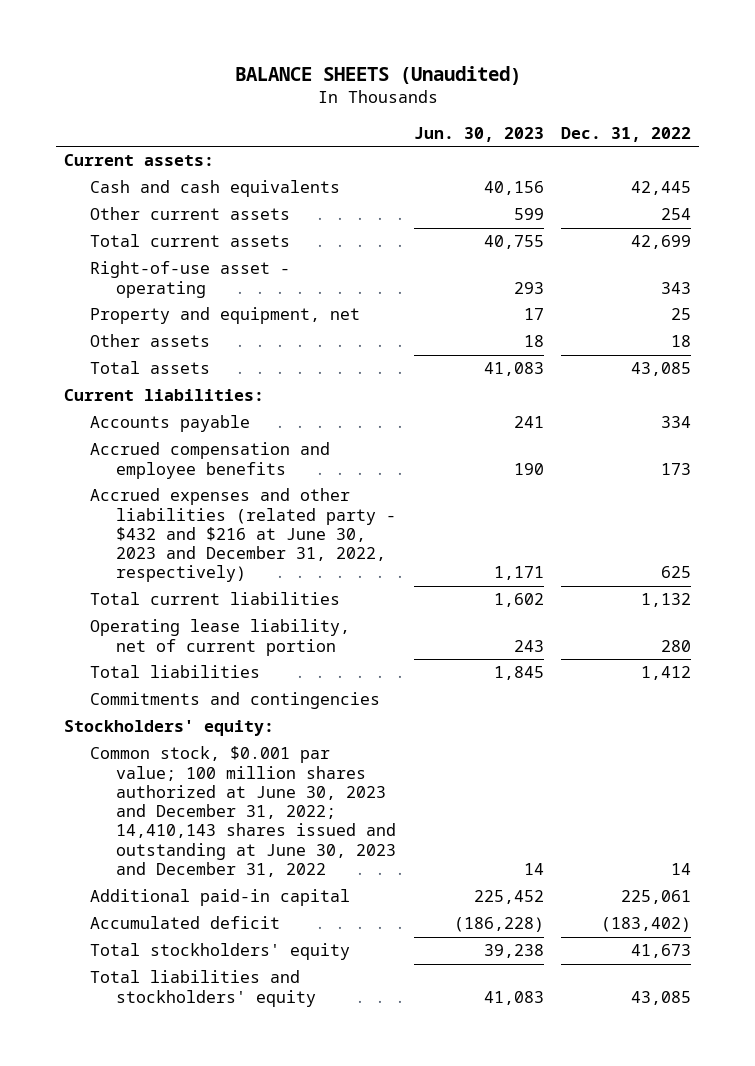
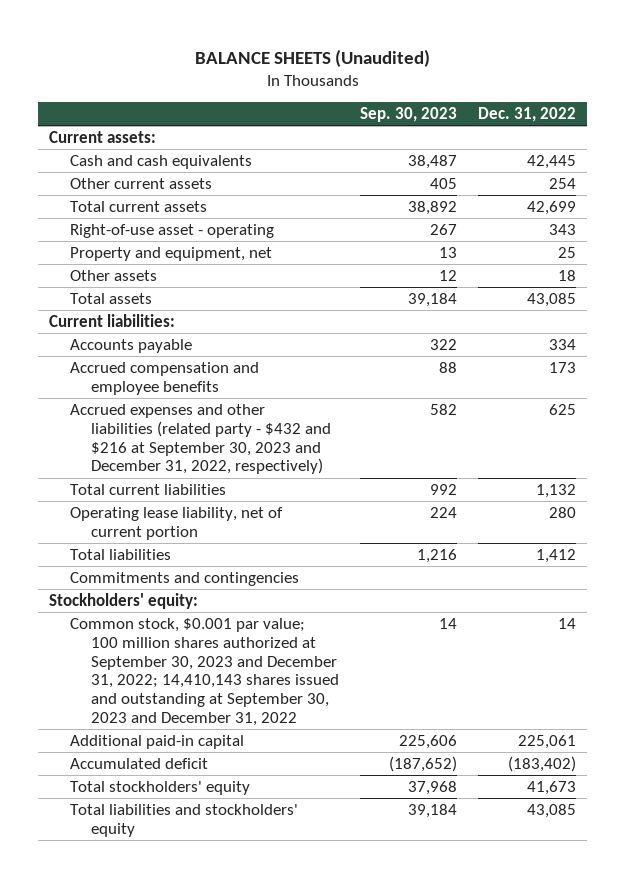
- | Jun. 30, 2023 | Dec. 31, 2022
+ | Sep. 30, 2023 | Dec. 31, 2022
- Accrued expenses and other liabilities (related party - $432 and $216 at June 30, 2023 and December 31, 2022, respectively) | 1,171 | 625
+ Accrued expenses and other liabilities (related party - $432 and $216 at September 30, 2023 and December 31, 2022, respectively) | 582 | 625
- Common stock, $0.001 par value; 100 million shares authorized at June 30, 2023 and December 31, 2022; 14,410,143 shares issued and outstanding at June 30, 2023 and December 31, 2022 | 14 | 14
+ Common stock, $0.001 par value; 100 million shares authorized at September 30, 2023 and December 31, 2022; 14,410,143 shares issued and outstanding at September 30, 2023 and December 31, 2022 | 14 | 14

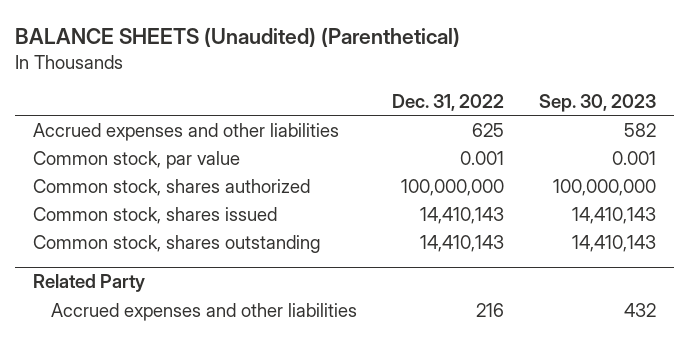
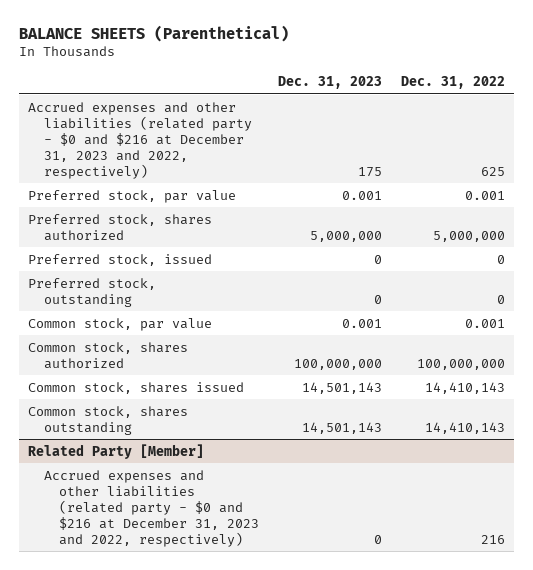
- BALANCE SHEETS (Unaudited) (Parenthetical)
+ BALANCE SHEETS (Parenthetical)
- | Dec. 31, 2022 | Sep. 30, 2023
+ | Dec. 31, 2023 | Dec. 31, 2022
- Accrued expenses and other liabilities | 625 | 582
+ Accrued expenses and other liabilities (related party - $0 and $216 at December 31, 2023 and 2022, respectively) | 175 | 625
+ Preferred stock, par value | 0.001 | 0.001
+ Preferred stock, shares authorized | 5,000,000 | 5,000,000
+ Preferred stock, issued | 0 | 0
+ Preferred stock, outstanding | 0 | 0
- Related Party
- Accrued expenses and other liabilities | 216 | 432
+ Related Party [Member]
+ Accrued expenses and other liabilities (related party - $0 and $216 at December 31, 2023 and 2022, respectively) | 0 | 216

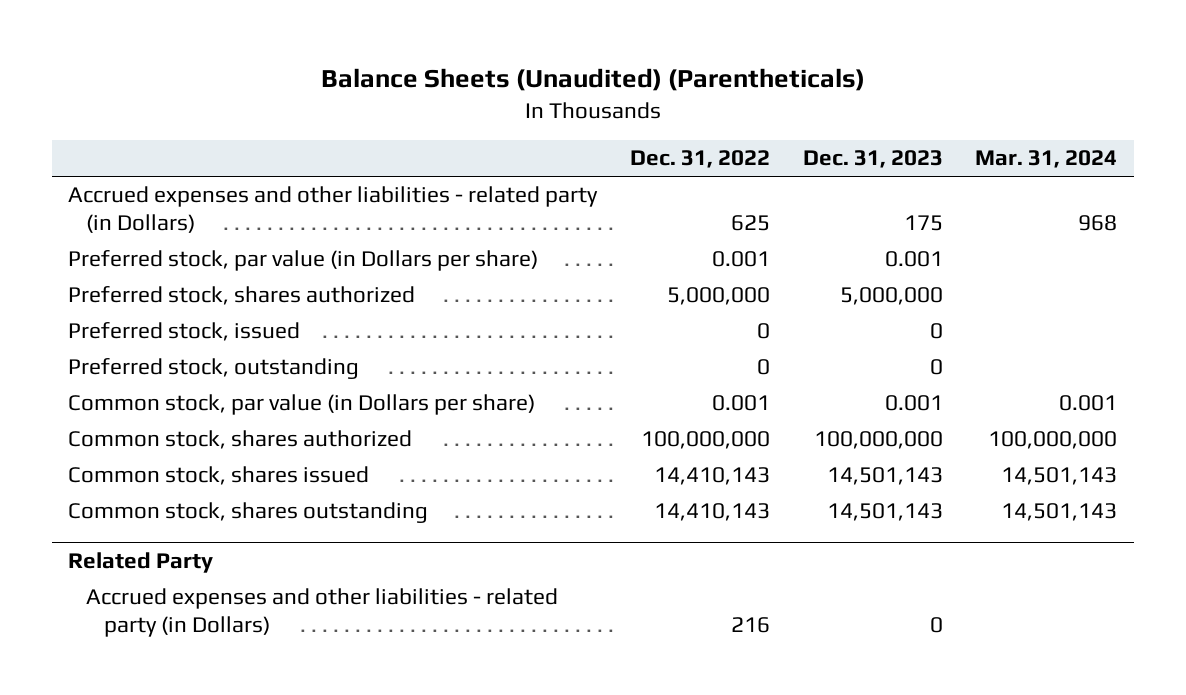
- BALANCE SHEETS (Parenthetical)
+ Balance Sheets (Unaudited) (Parentheticals)
- | Dec. 31, 2023 | Dec. 31, 2022
+ | Dec. 31, 2022 | Dec. 31, 2023 | Mar. 31, 2024
- Accrued expenses and other liabilities (related party - $0 and $216 at December 31, 2023 and 2022, respectively) | 175 | 625
- Preferred stock, par value | 0.001 | 0.001
+ Accrued expenses and other liabilities - related party (in Dollars) | 625 | 175 | 968
+ Preferred stock, par value (in Dollars per share) | 0.001 | 0.001 |
- Common stock, par value | 0.001 | 0.001
+ Common stock, par value (in Dollars per share) | 0.001 | 0.001 | 0.001
- Related Party [Member]
- Accrued expenses and other liabilities (related party - $0 and $216 at December 31, 2023 and 2022, respectively) | 0 | 216
+ Related Party
+ Accrued expenses and other liabilities - related party (in Dollars) | 216 | 0 |

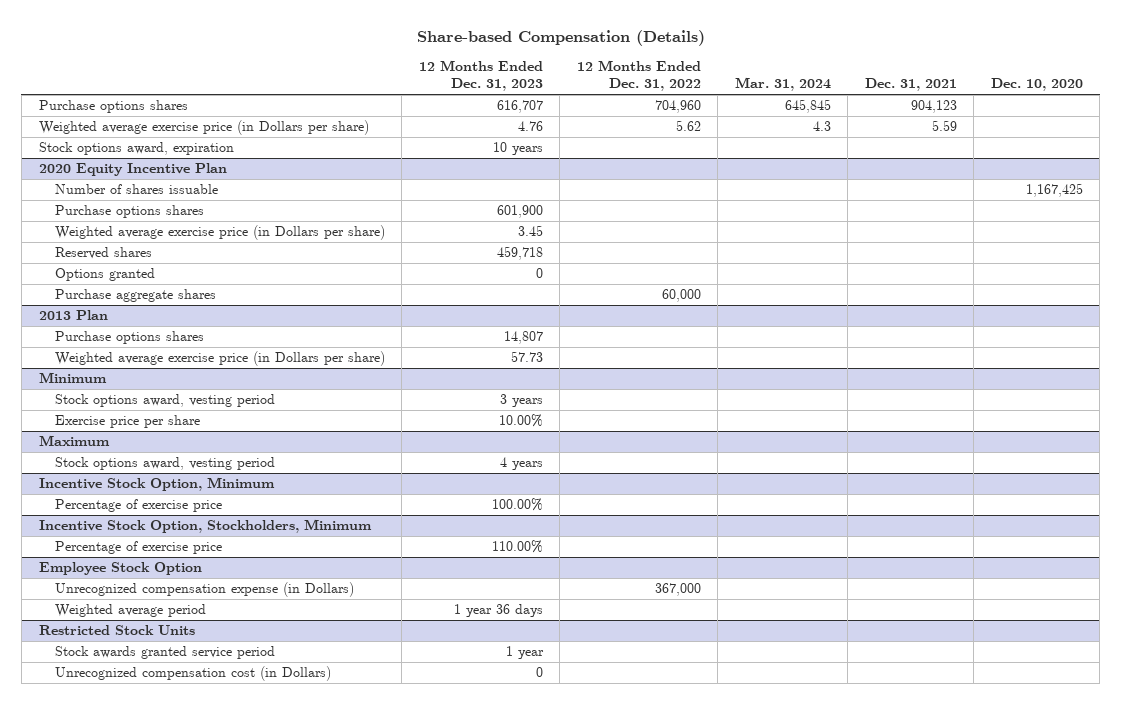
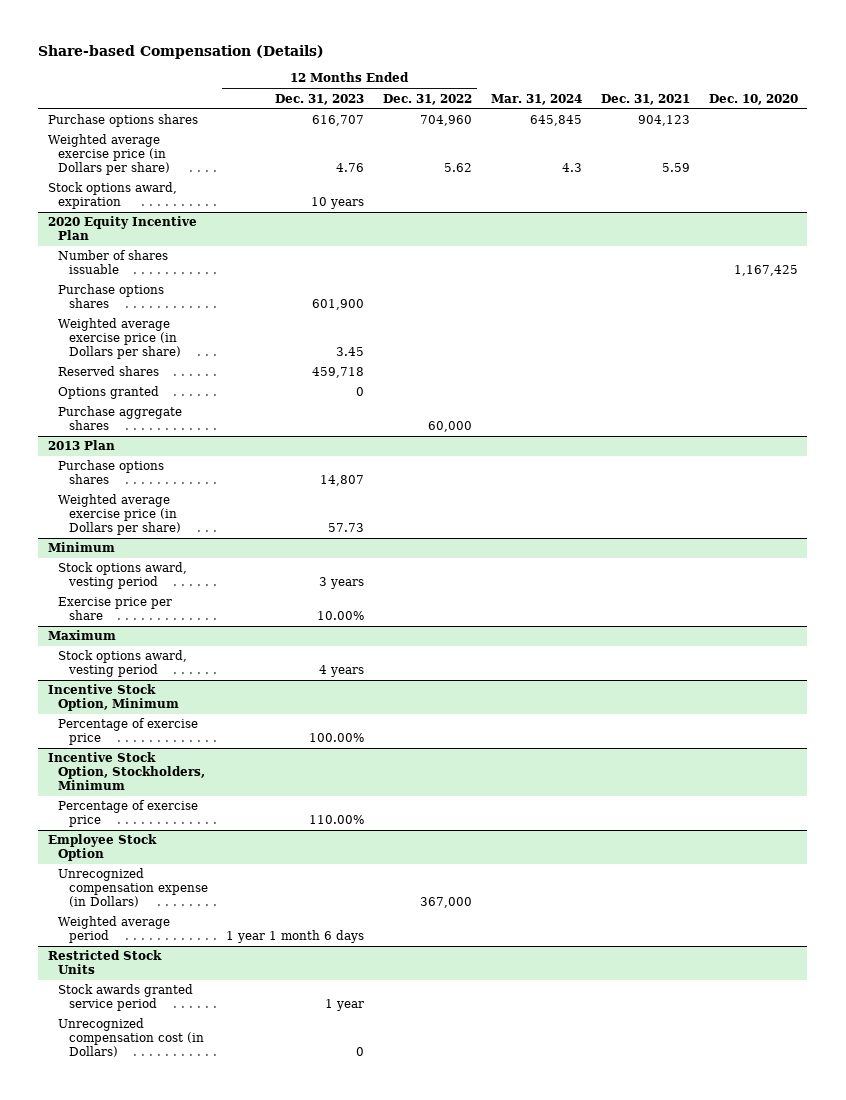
@ Employee Stock Option
- Weighted average period | 1 year 36 days | | | |
+ Weighted average period | 1 year 1 month 6 days | | | |

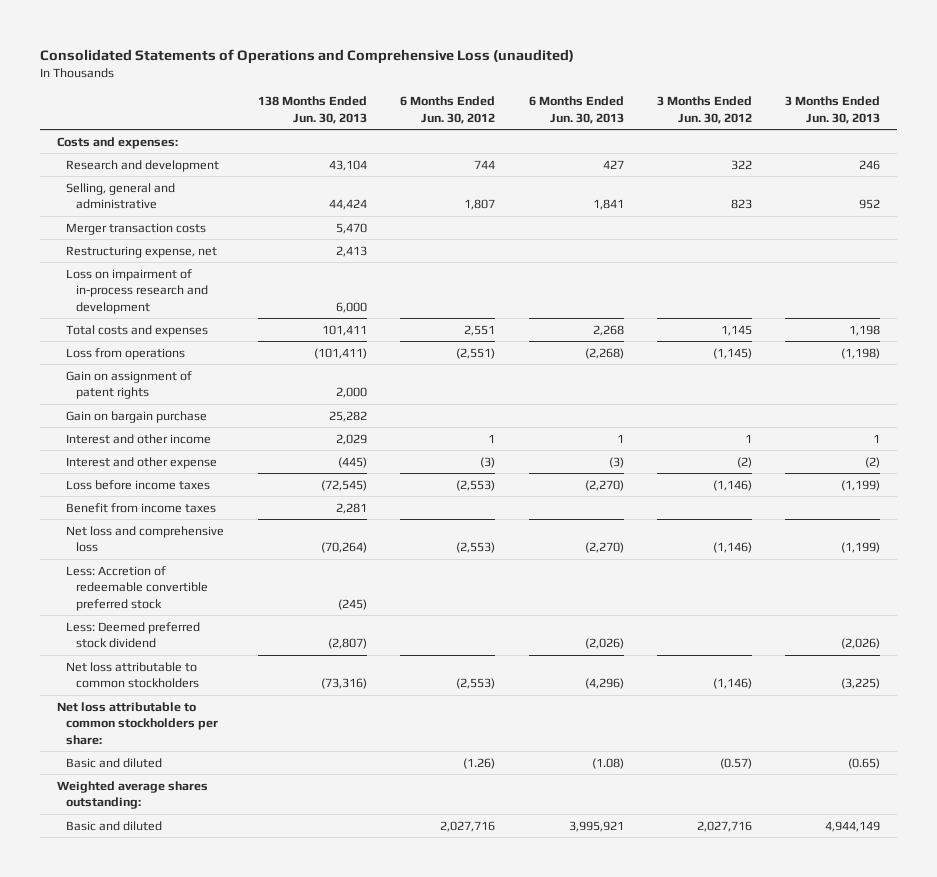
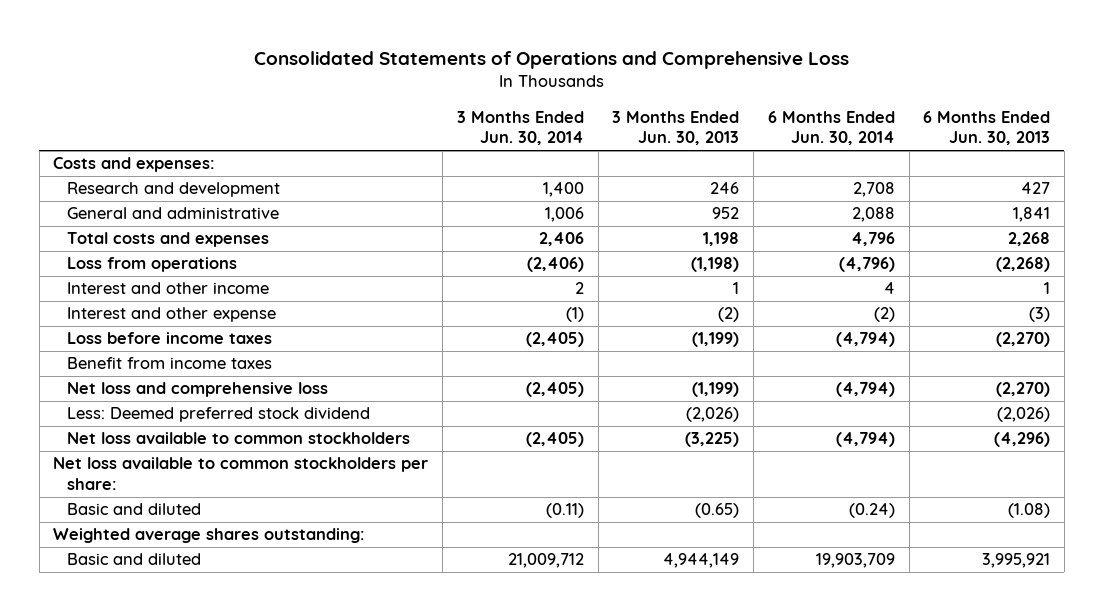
- Consolidated Statements of Operations and Comprehensive Loss (unaudited)
+ Consolidated Statements of Operations and Comprehensive Loss
- | 138 Months Ended Jun. 30, 2013 | 6 Months Ended Jun. 30, 2012 | 6 Months Ended Jun. 30, 2013 | 3 Months Ended Jun. 30, 2012 | 3 Months Ended Jun. 30, 2013
+ | 3 Months Ended Jun. 30, 2014 | 3 Months Ended Jun. 30, 2013 | 6 Months Ended Jun. 30, 2014 | 6 Months Ended Jun. 30, 2013
- Selling, general and administrative | 44,424 | 1,807 | 1,841 | 823 | 952
- Merger transaction costs | 5,470 | | | |
- Restructuring expense, net | 2,413 | | | |
- Loss on impairment of in-process research and development | 6,000 | | | |
+ General and administrative | 1,006 | 952 | 2,088 | 1,841
- Gain on assignment of patent rights | 2,000 | | | |
- Gain on bargain purchase | 25,282 | | | |
- Less: Accretion of redeemable convertible preferred stock | (245) | | | |
- Net loss attributable to common stockholders | (73,316) | (2,553) | (4,296) | (1,146) | (3,225)
- Net loss attributable to common stockholders per share:
+ Net loss available to common stockholders | (2,405) | (3,225) | (4,794) | (4,296)
+ Net loss available to common stockholders per share:

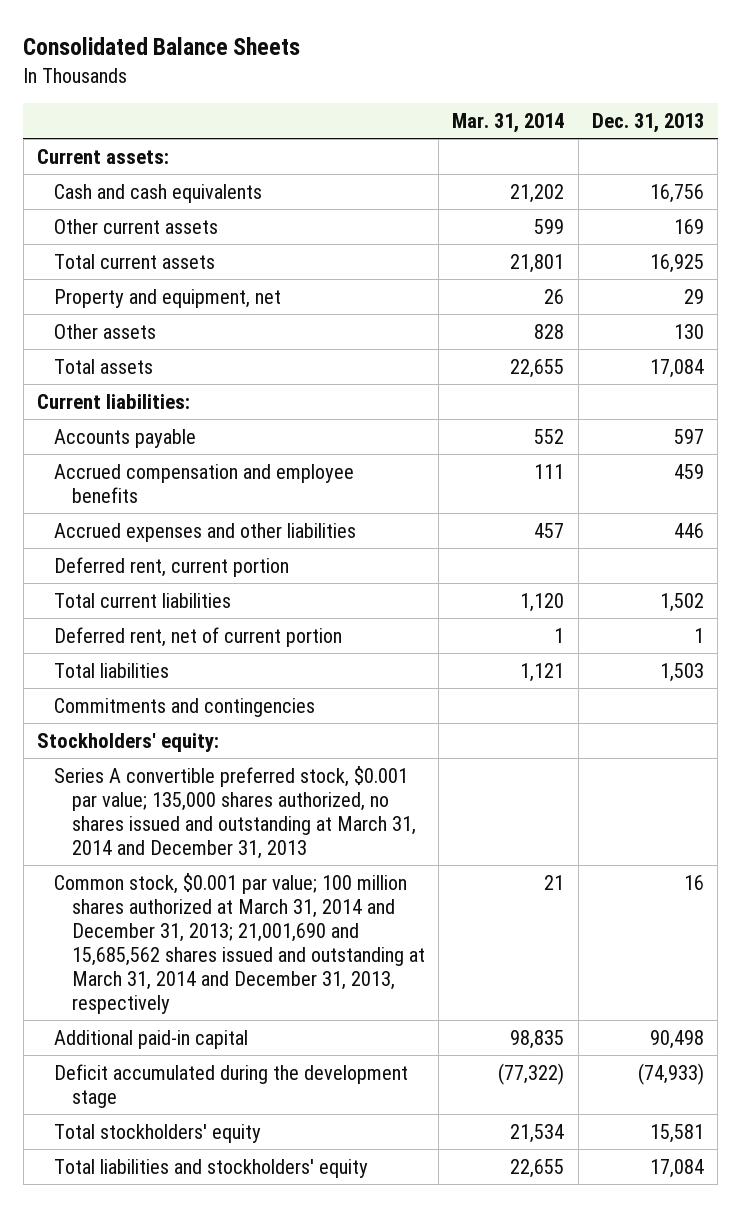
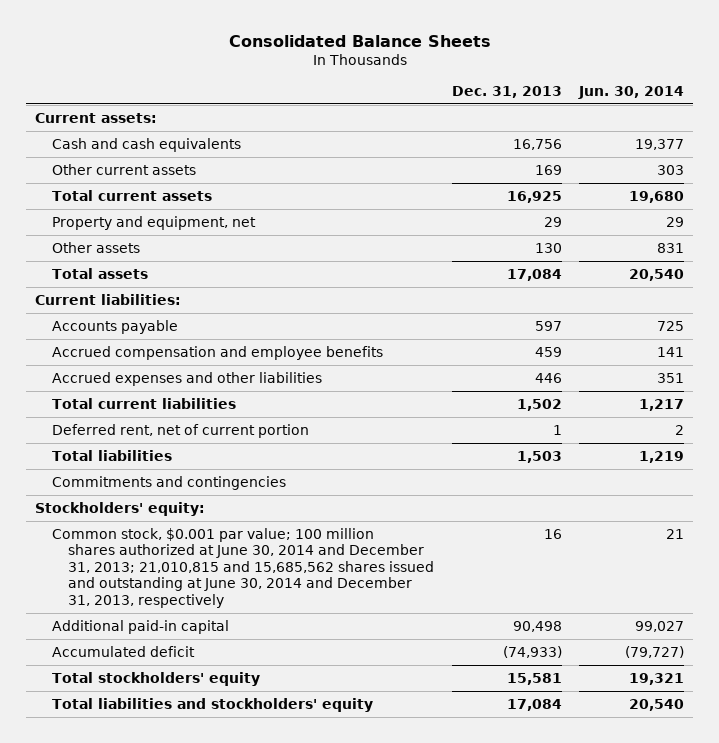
- | Mar. 31, 2014 | Dec. 31, 2013
+ | Dec. 31, 2013 | Jun. 30, 2014
- Deferred rent, current portion
- Series A convertible preferred stock, $0.001 par value; 135,000 shares authorized, no shares issued and outstanding at March 31, 2014 and December 31, 2013
- Common stock, $0.001 par value; 100 million shares authorized at March 31, 2014 and December 31, 2013; 21,001,690 and 15,685,562 shares issued and outstanding at March 31, 2014 and December 31, 2013, respectively | 21 | 16
+ Common stock, $0.001 par value; 100 million shares authorized at June 30, 2014 and December 31, 2013; 21,010,815 and 15,685,562 shares issued and outstanding at June 30, 2014 and December 31, 2013, respectively | 16 | 21
- Deficit accumulated during the development stage | (77,322) | (74,933)
+ Accumulated deficit | (74,933) | (79,727)

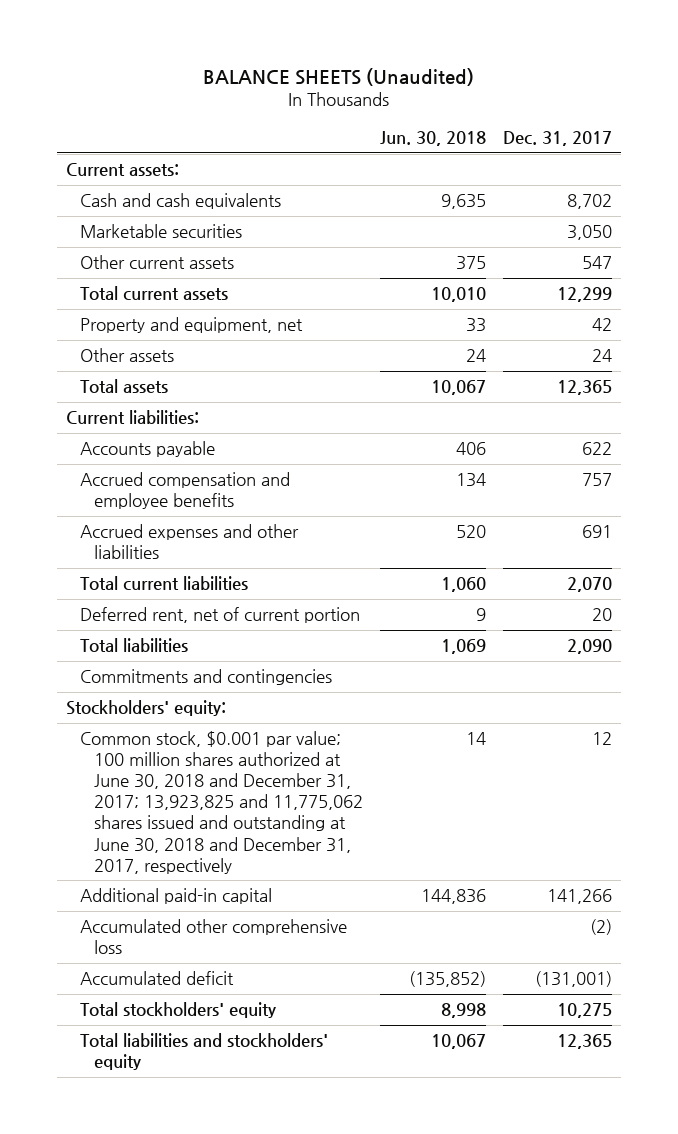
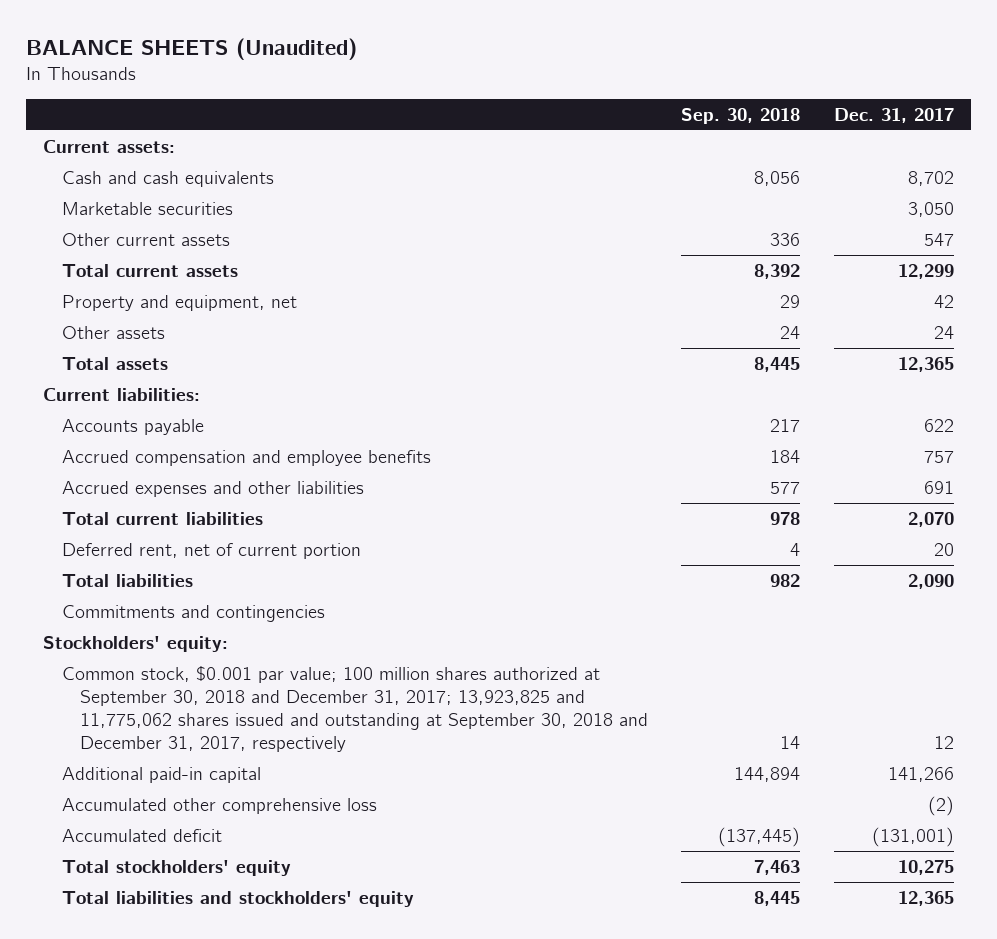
- | Jun. 30, 2018 | Dec. 31, 2017
+ | Sep. 30, 2018 | Dec. 31, 2017
- Common stock, $0.001 par value; 100 million shares authorized at June 30, 2018 and December 31, 2017; 13,923,825 and 11,775,062 shares issued and outstanding at June 30, 2018 and December 31, 2017, respectively | 14 | 12
+ Common stock, $0.001 par value; 100 million shares authorized at September 30, 2018 and December 31, 2017; 13,923,825 and 11,775,062 shares issued and outstanding at September 30, 2018 and December 31, 2017, respectively | 14 | 12

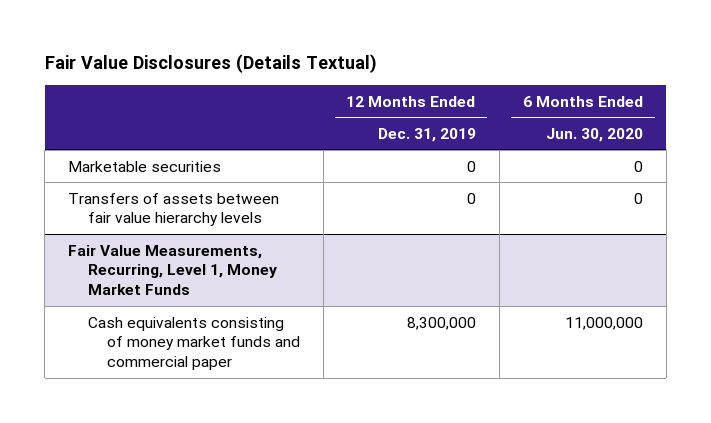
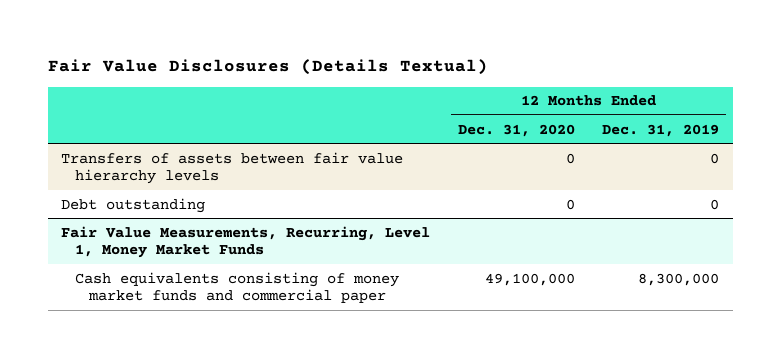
- | 12 Months Ended Dec. 31, 2019 | 6 Months Ended Jun. 30, 2020
+ | 12 Months Ended Dec. 31, 2020 | 12 Months Ended Dec. 31, 2019
- Marketable securities | 0 | 0
+ Debt outstanding | 0 | 0

